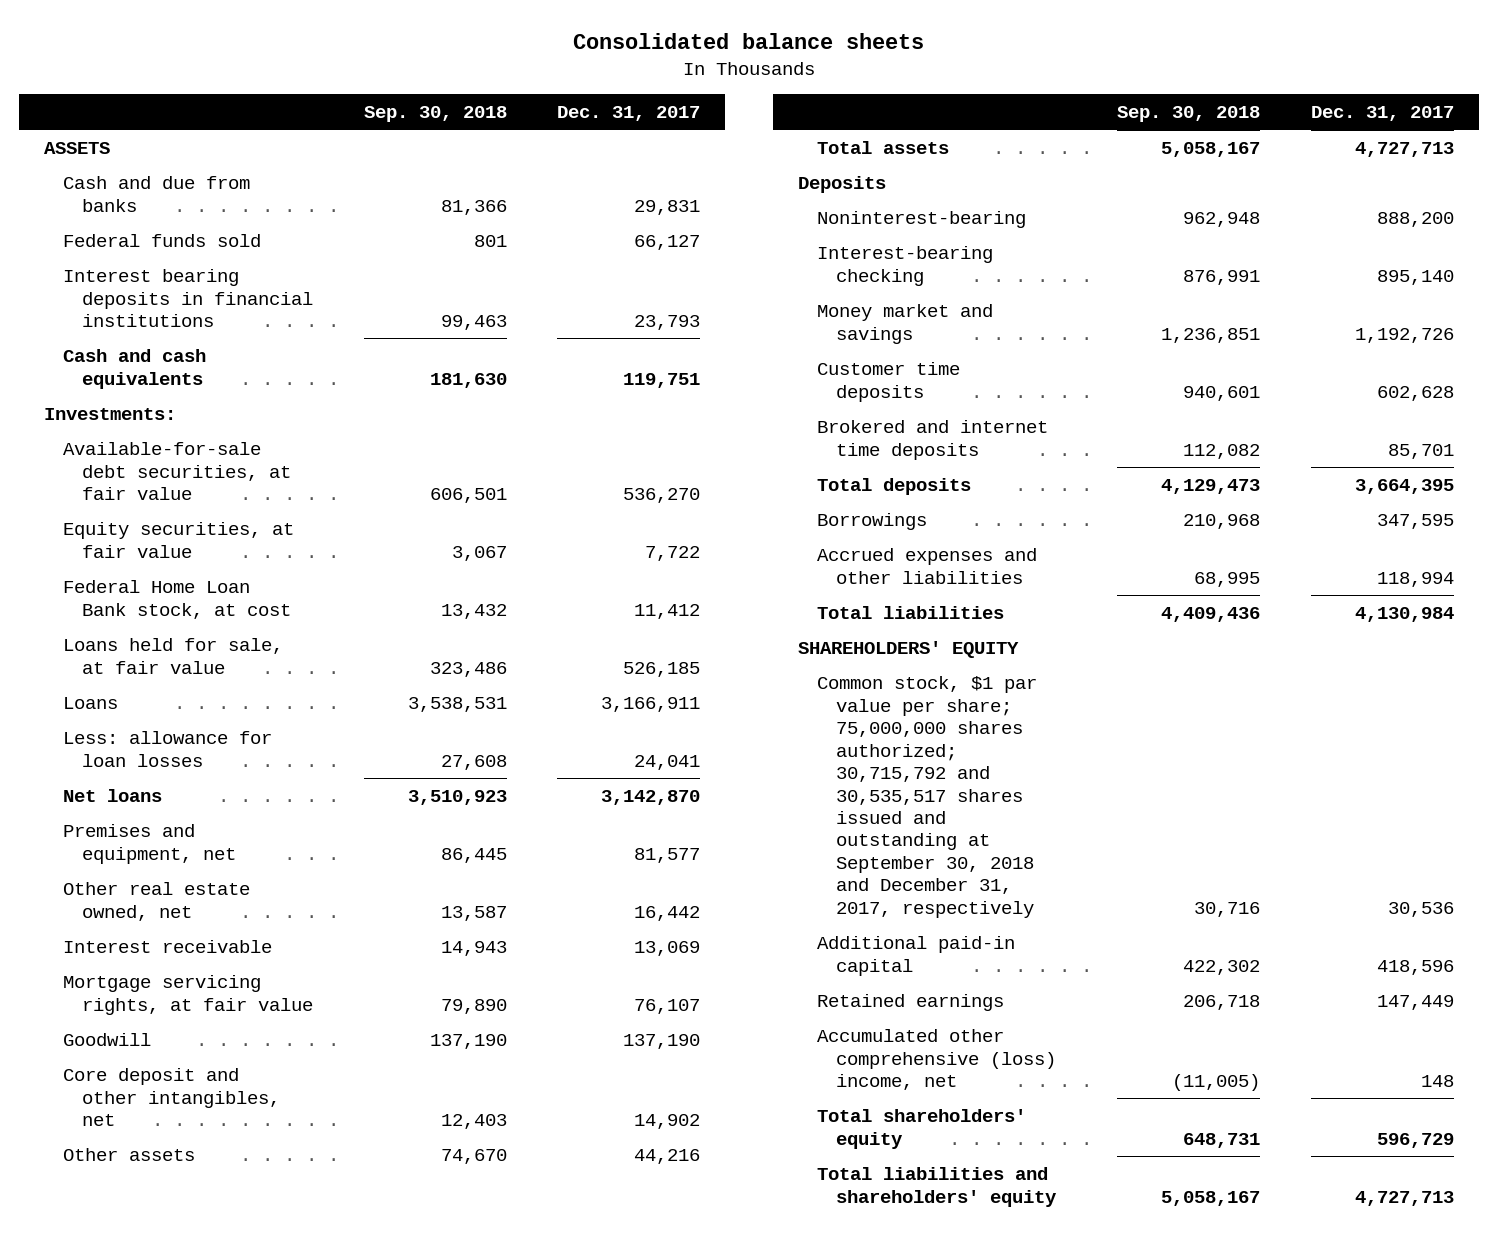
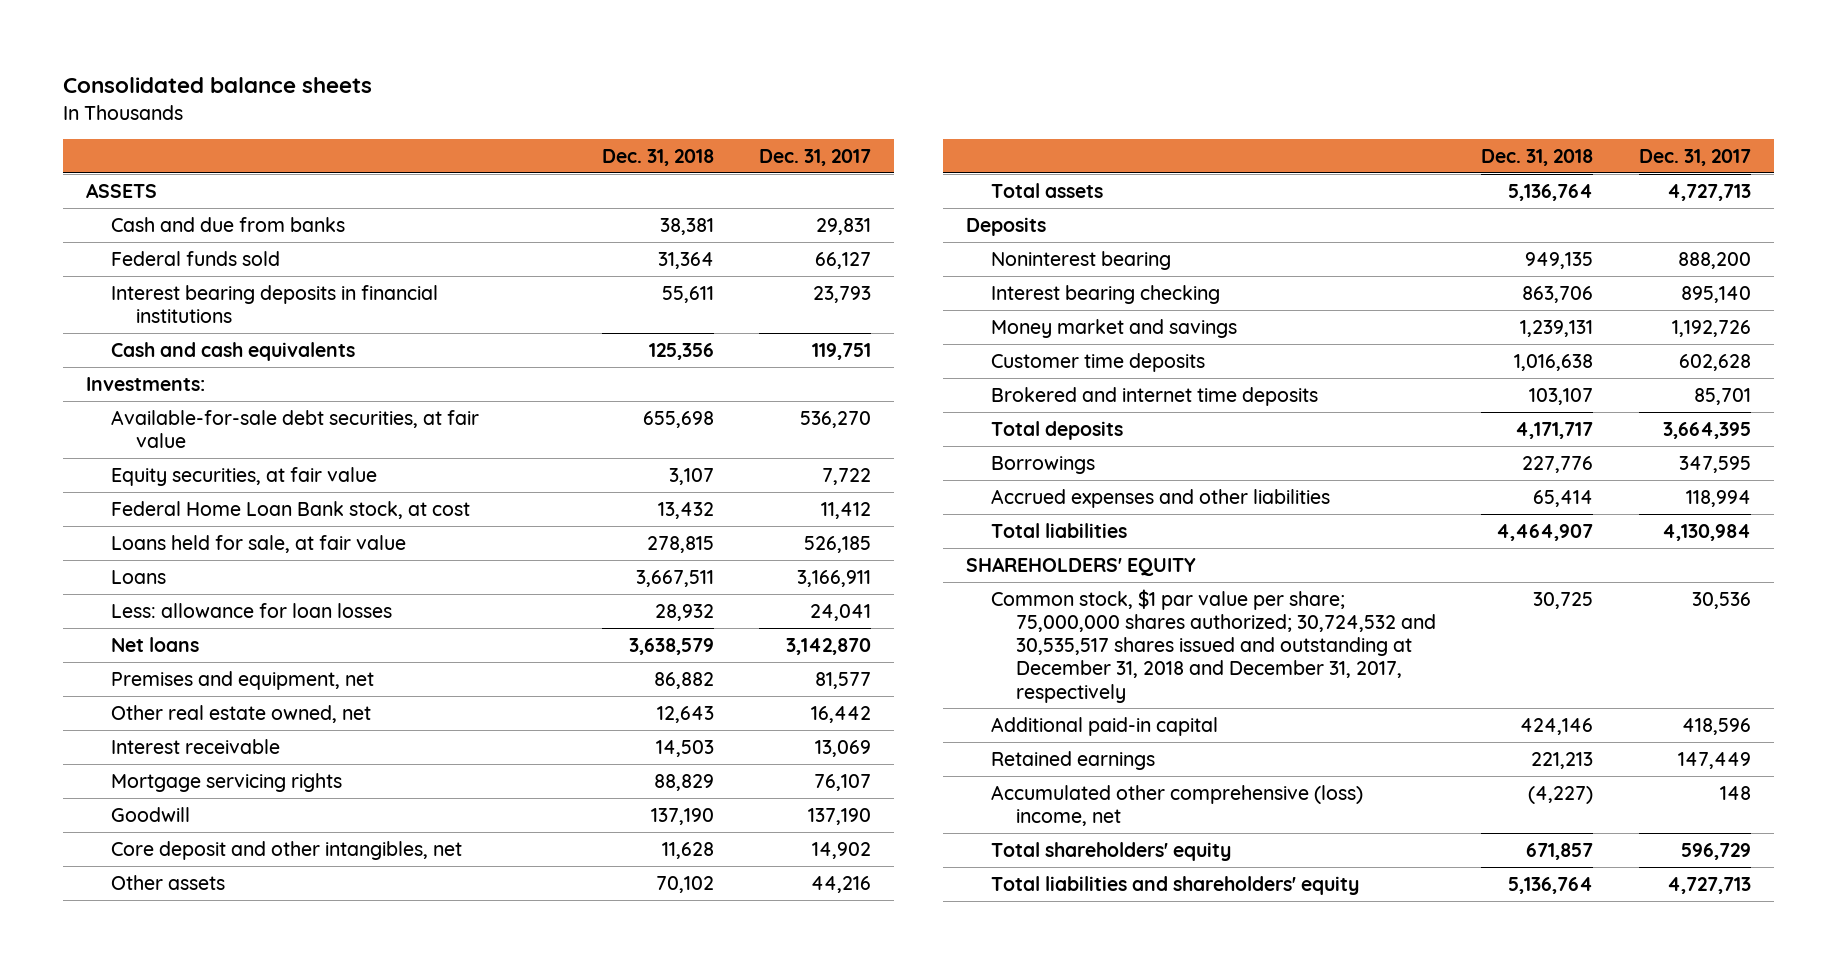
- | Sep. 30, 2018 | Dec. 31, 2017
+ | Dec. 31, 2018 | Dec. 31, 2017
- Mortgage servicing rights, at fair value | 79,890 | 76,107
+ Mortgage servicing rights | 88,829 | 76,107
- Noninterest-bearing | 962,948 | 888,200
- Interest-bearing checking | 876,991 | 895,140
+ Noninterest bearing | 949,135 | 888,200
+ Interest bearing checking | 863,706 | 895,140
- Common stock, $1 par value per share; 75,000,000 shares authorized; 30,715,792 and 30,535,517 shares issued and outstanding at September 30, 2018 and December 31, 2017, respectively | 30,716 | 30,536
+ Common stock, $1 par value per share; 75,000,000 shares authorized; 30,724,532 and 30,535,517 shares issued and outstanding at December 31, 2018 and December 31, 2017, respectively | 30,725 | 30,536

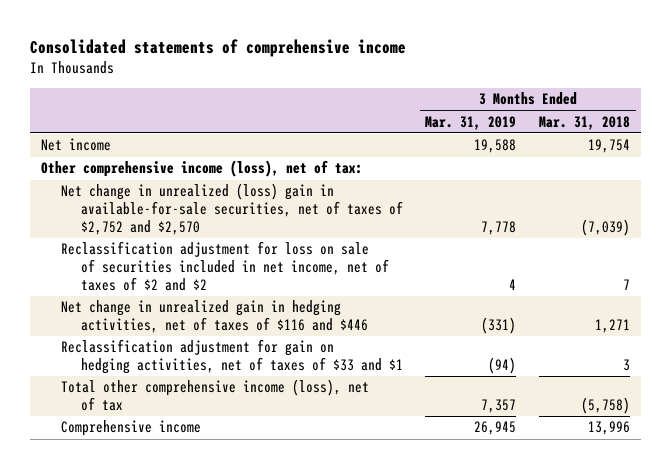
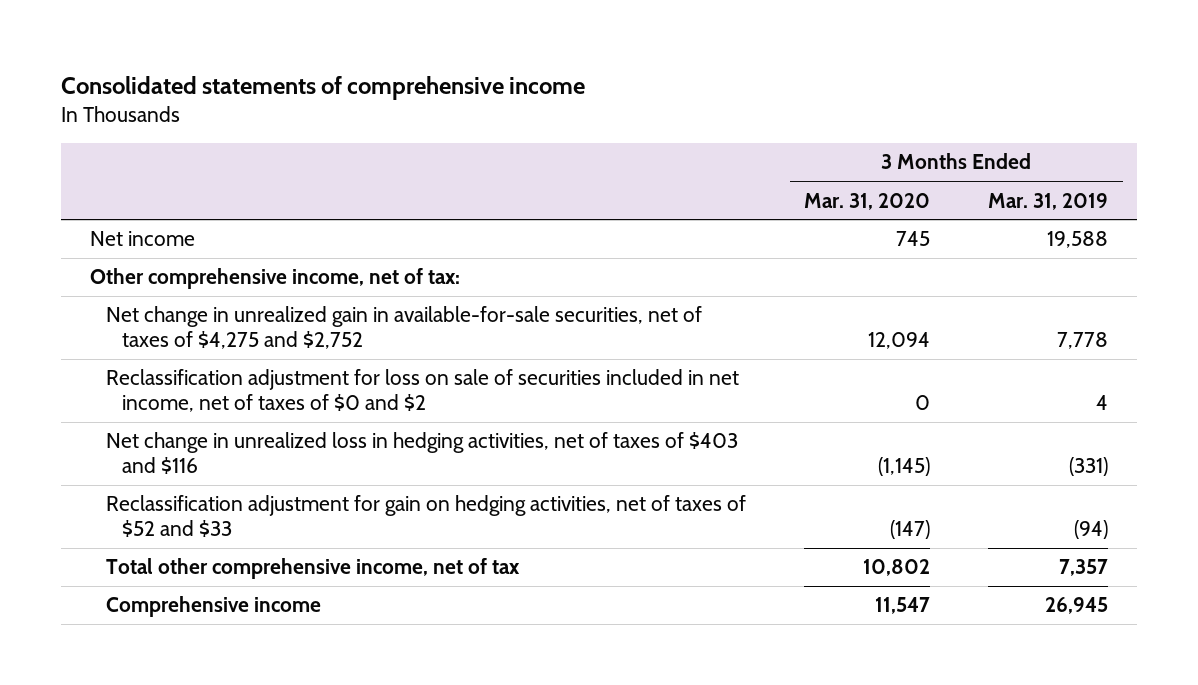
- | 3 Months Ended Mar. 31, 2019 | 3 Months Ended Mar. 31, 2018
+ | 3 Months Ended Mar. 31, 2020 | 3 Months Ended Mar. 31, 2019
- Other comprehensive income (loss), net of tax:
- Net change in unrealized (loss) gain in available-for-sale securities, net of taxes of $2,752 and $2,570 | 7,778 | (7,039)
- Reclassification adjustment for loss on sale of securities included in net income, net of taxes of $2 and $2 | 4 | 7
- Net change in unrealized gain in hedging activities, net of taxes of $116 and $446 | (331) | 1,271
- Reclassification adjustment for gain on hedging activities, net of taxes of $33 and $1 | (94) | 3
- Total other comprehensive income (loss), net of tax | 7,357 | (5,758)
+ Other comprehensive income, net of tax:
+ Net change in unrealized gain in available-for-sale securities, net of taxes of $4,275 and $2,752 | 12,094 | 7,778
+ Reclassification adjustment for loss on sale of securities included in net income, net of taxes of $0 and $2 | 0 | 4
+ Net change in unrealized loss in hedging activities, net of taxes of $403 and $116 | (1,145) | (331)
+ Reclassification adjustment for gain on hedging activities, net of taxes of $52 and $33 | (147) | (94)
+ Total other comprehensive income, net of tax | 10,802 | 7,357

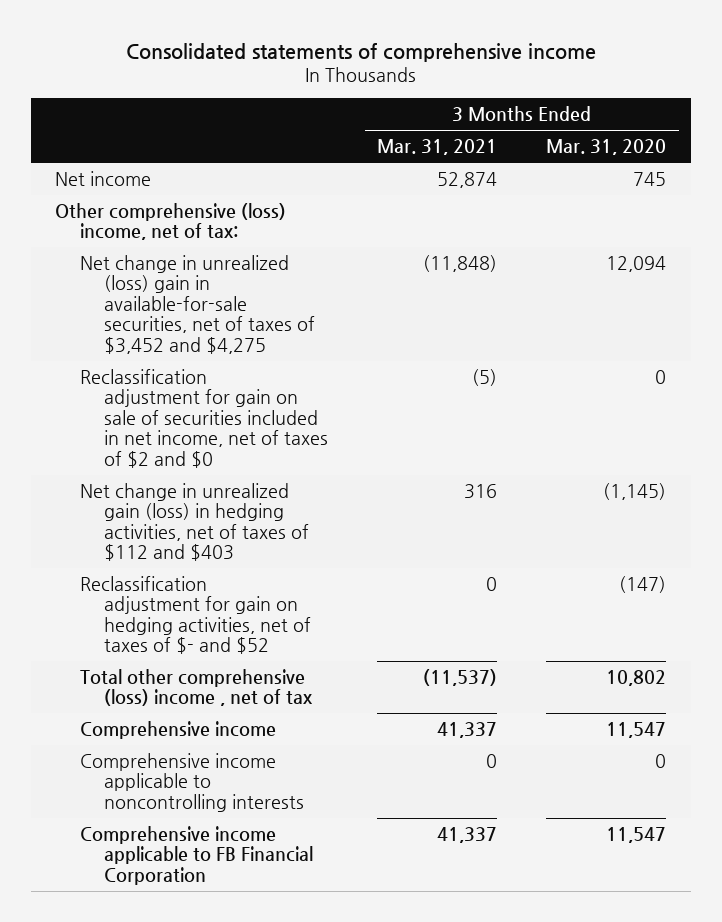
- | 3 Months Ended Mar. 31, 2020 | 3 Months Ended Mar. 31, 2019
+ | 3 Months Ended Mar. 31, 2021 | 3 Months Ended Mar. 31, 2020
- Other comprehensive income, net of tax:
- Net change in unrealized gain in available-for-sale securities, net of taxes of $4,275 and $2,752 | 12,094 | 7,778
- Reclassification adjustment for loss on sale of securities included in net income, net of taxes of $0 and $2 | 0 | 4
- Net change in unrealized loss in hedging activities, net of taxes of $403 and $116 | (1,145) | (331)
- Reclassification adjustment for gain on hedging activities, net of taxes of $52 and $33 | (147) | (94)
- Total other comprehensive income, net of tax | 10,802 | 7,357
+ Other comprehensive (loss) income, net of tax:
+ Net change in unrealized (loss) gain in available-for-sale securities, net of taxes of $3,452 and $4,275 | (11,848) | 12,094
+ Reclassification adjustment for gain on sale of securities included in net income, net of taxes of $2 and $0 | (5) | 0
+ Net change in unrealized gain (loss) in hedging activities, net of taxes of $112 and $403 | 316 | (1,145)
+ Reclassification adjustment for gain on hedging activities, net of taxes of $- and $52 | 0 | (147)
+ Total other comprehensive (loss) income , net of tax | (11,537) | 10,802
+ Comprehensive income applicable to noncontrolling interests | 0 | 0
+ Comprehensive income applicable to FB Financial Corporation | 41,337 | 11,547

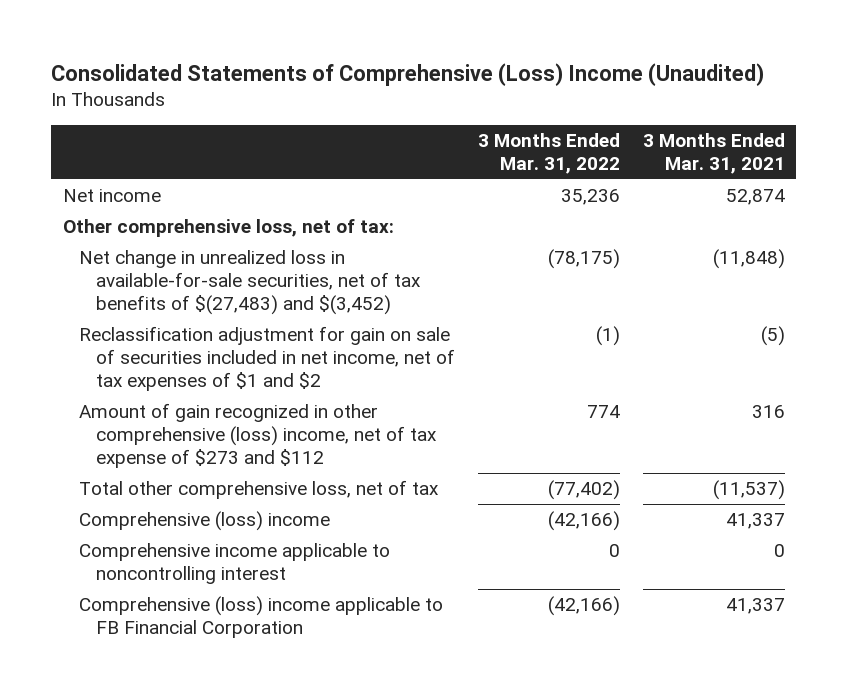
- Consolidated statements of comprehensive income
+ Consolidated Statements of Comprehensive (Loss) Income (Unaudited)
- | 3 Months Ended Mar. 31, 2021 | 3 Months Ended Mar. 31, 2020
+ | 3 Months Ended Mar. 31, 2022 | 3 Months Ended Mar. 31, 2021
- Other comprehensive (loss) income, net of tax:
- Net change in unrealized (loss) gain in available-for-sale securities, net of taxes of $3,452 and $4,275 | (11,848) | 12,094
- Reclassification adjustment for gain on sale of securities included in net income, net of taxes of $2 and $0 | (5) | 0
- Net change in unrealized gain (loss) in hedging activities, net of taxes of $112 and $403 | 316 | (1,145)
- Reclassification adjustment for gain on hedging activities, net of taxes of $- and $52 | 0 | (147)
- Total other comprehensive (loss) income , net of tax | (11,537) | 10,802
- Comprehensive income | 41,337 | 11,547
- Comprehensive income applicable to noncontrolling interests | 0 | 0
- Comprehensive income applicable to FB Financial Corporation | 41,337 | 11,547
+ Other comprehensive loss, net of tax:
+ Net change in unrealized loss in available-for-sale securities, net of tax benefits of $(27,483) and $(3,452) | (78,175) | (11,848)
+ Reclassification adjustment for gain on sale of securities included in net income, net of tax expenses of $1 and $2 | (1) | (5)
+ Amount of gain recognized in other comprehensive (loss) income, net of tax expense of $273 and $112 | 774 | 316
+ Total other comprehensive loss, net of tax | (77,402) | (11,537)
+ Comprehensive (loss) income | (42,166) | 41,337
+ Comprehensive income applicable to noncontrolling interest | 0 | 0
+ Comprehensive (loss) income applicable to FB Financial Corporation | (42,166) | 41,337

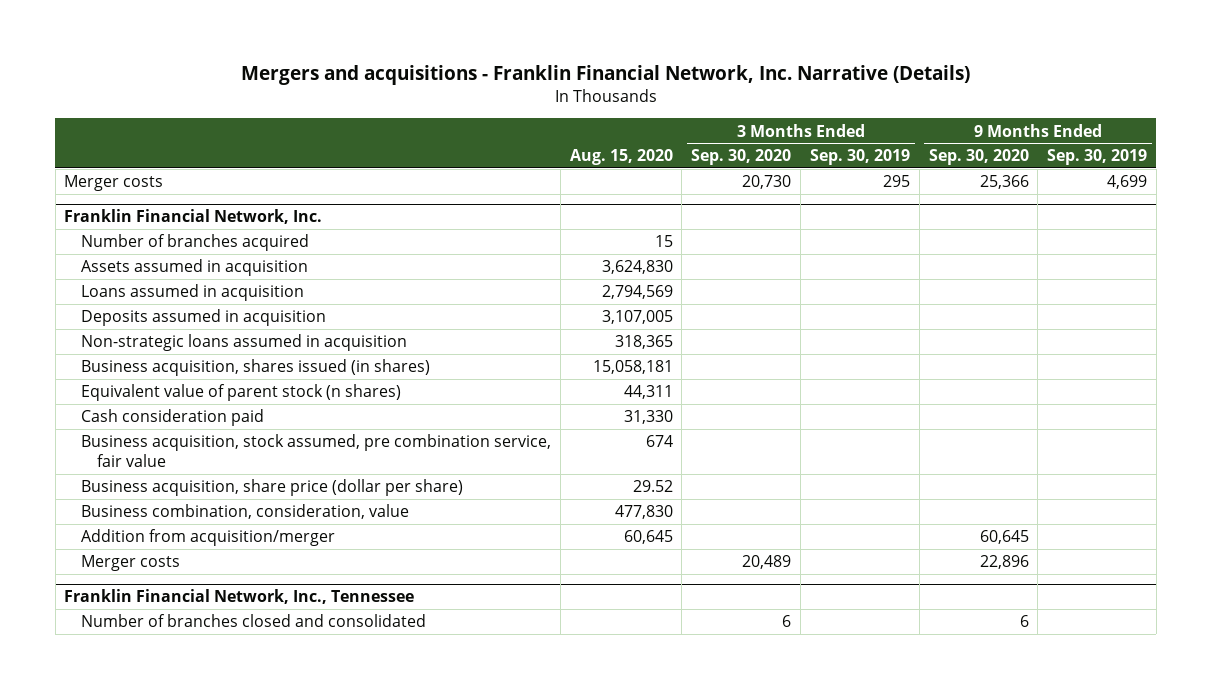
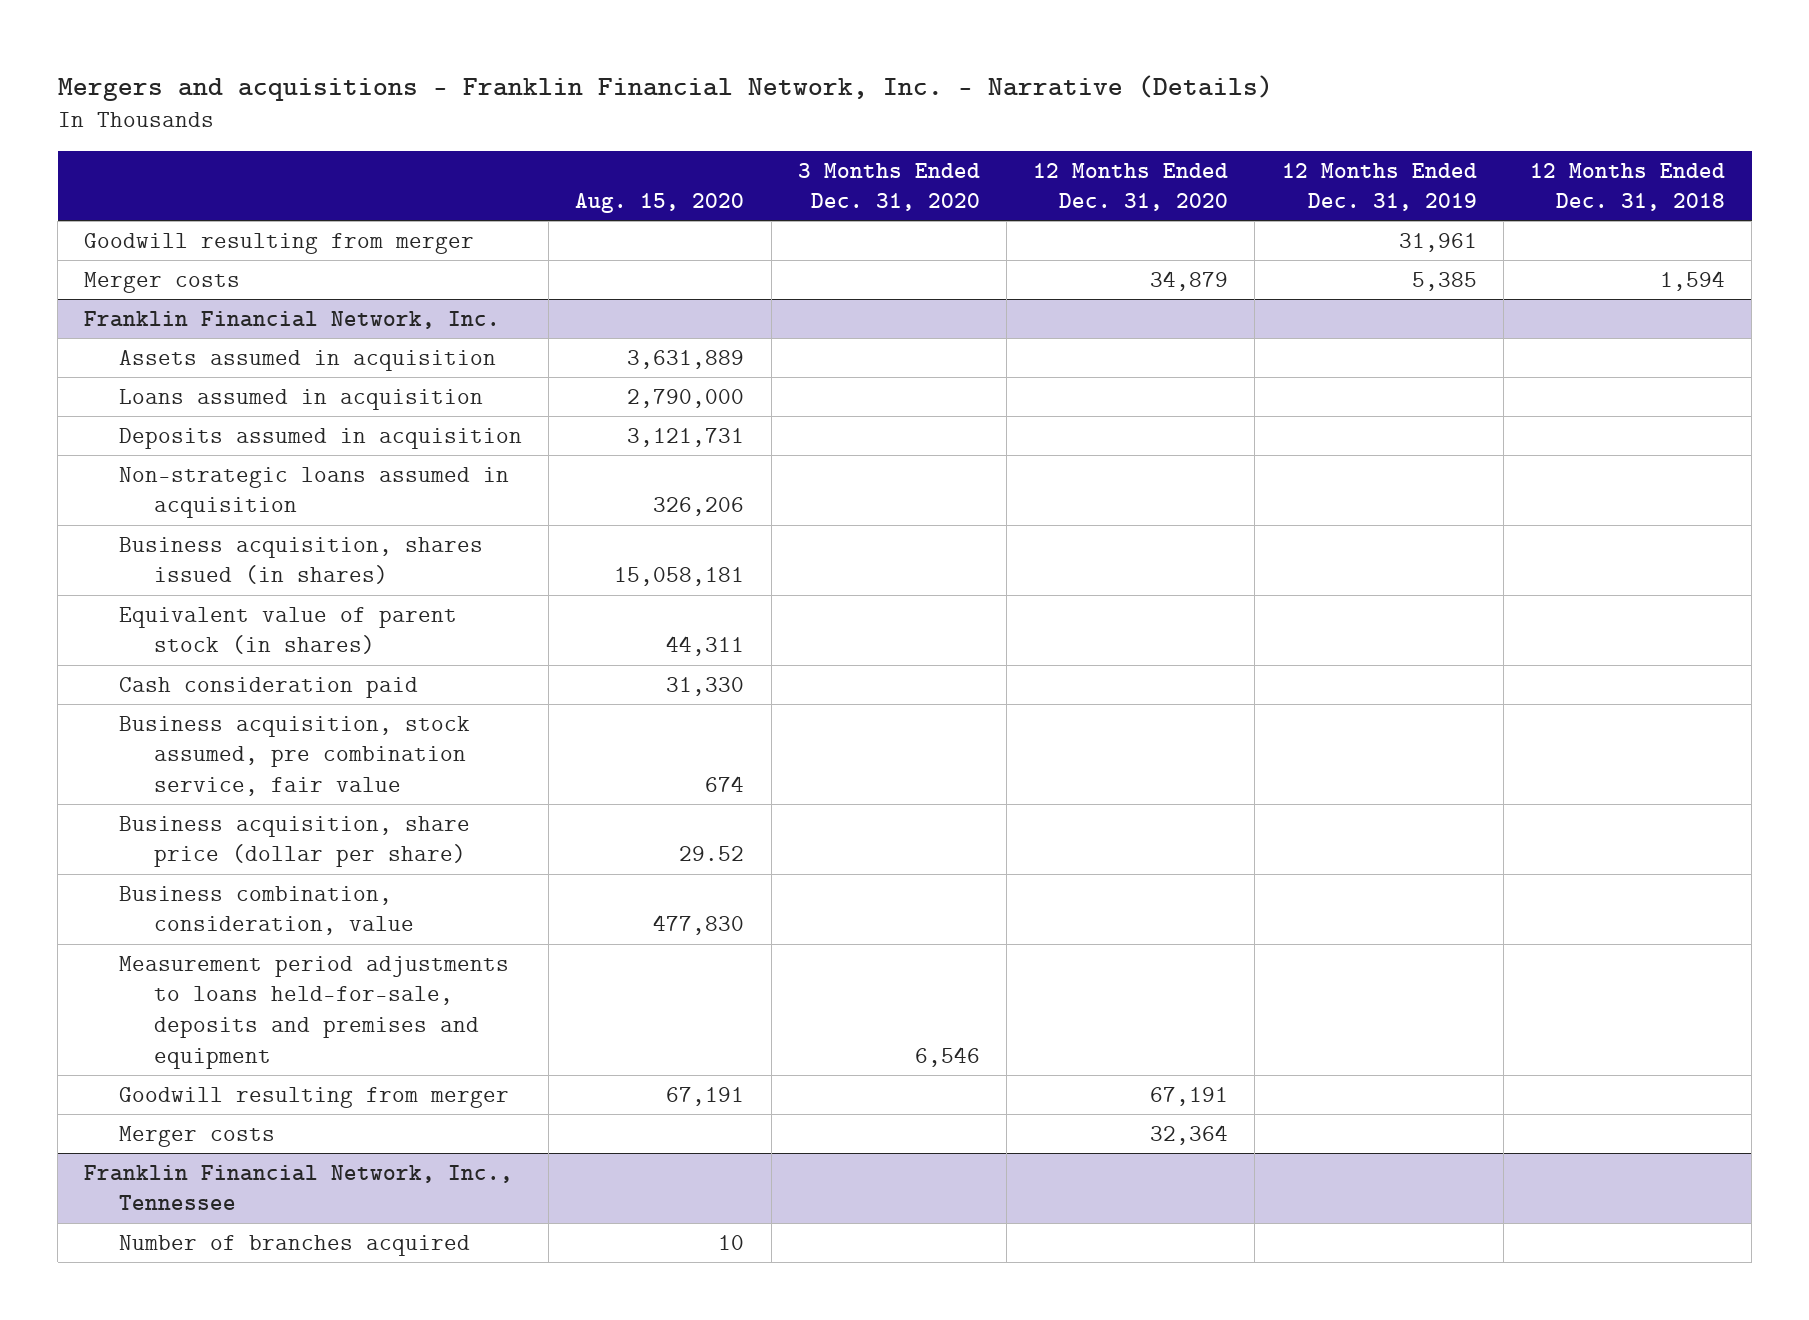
- Mergers and acquisitions - Franklin Financial Network, Inc. Narrative (Details)
+ Mergers and acquisitions - Franklin Financial Network, Inc. - Narrative (Details)
- | Aug. 15, 2020 | 3 Months Ended Sep. 30, 2020 | 3 Months Ended Sep. 30, 2019 | 9 Months Ended Sep. 30, 2020 | 9 Months Ended Sep. 30, 2019
+ | Aug. 15, 2020 | 3 Months Ended Dec. 31, 2020 | 12 Months Ended Dec. 31, 2020 | 12 Months Ended Dec. 31, 2019 | 12 Months Ended Dec. 31, 2018
+ Goodwill resulting from merger | | | | 31,961 |
@ Franklin Financial Network, Inc.
- Number of branches acquired | 15 | | | |
- Assets assumed in acquisition | 3,624,830 | | | |
- Loans assumed in acquisition | 2,794,569 | | | |
- Deposits assumed in acquisition | 3,107,005 | | | |
- Non-strategic loans assumed in acquisition | 318,365 | | | |
+ Assets assumed in acquisition | 3,631,889 | | | |
+ Loans assumed in acquisition | 2,790,000 | | | |
+ Deposits assumed in acquisition | 3,121,731 | | | |
+ Non-strategic loans assumed in acquisition | 326,206 | | | |
- Equivalent value of parent stock (n shares) | 44,311 | | | |
+ Equivalent value of parent stock (in shares) | 44,311 | | | |
- Addition from acquisition/merger | 60,645 | | | 60,645 |
+ Measurement period adjustments to loans held-for-sale, deposits and premises and equipment | | 6,546 | | |
+ Goodwill resulting from merger | 67,191 | | 67,191 | |
@ Franklin Financial Network, Inc., Tennessee
- Number of branches closed and consolidated | | 6 | | 6 |
+ Number of branches acquired | 10 | | | |

